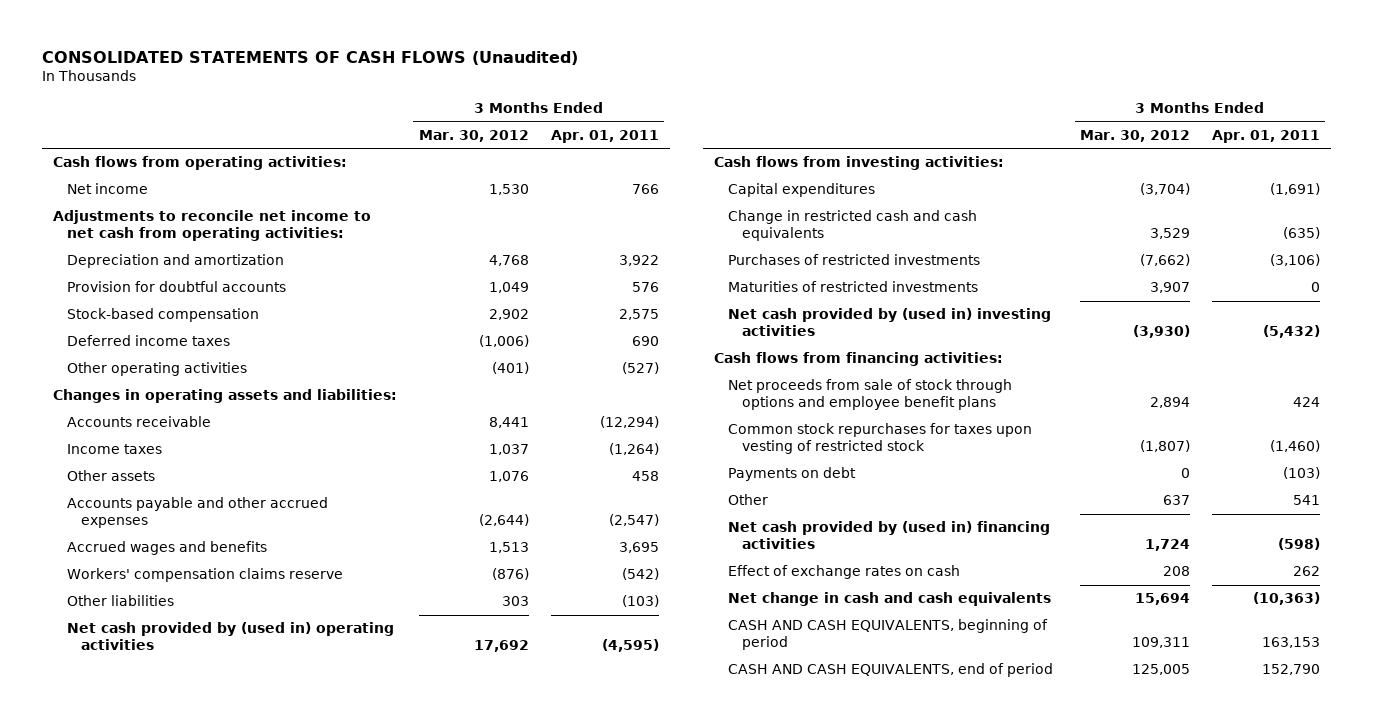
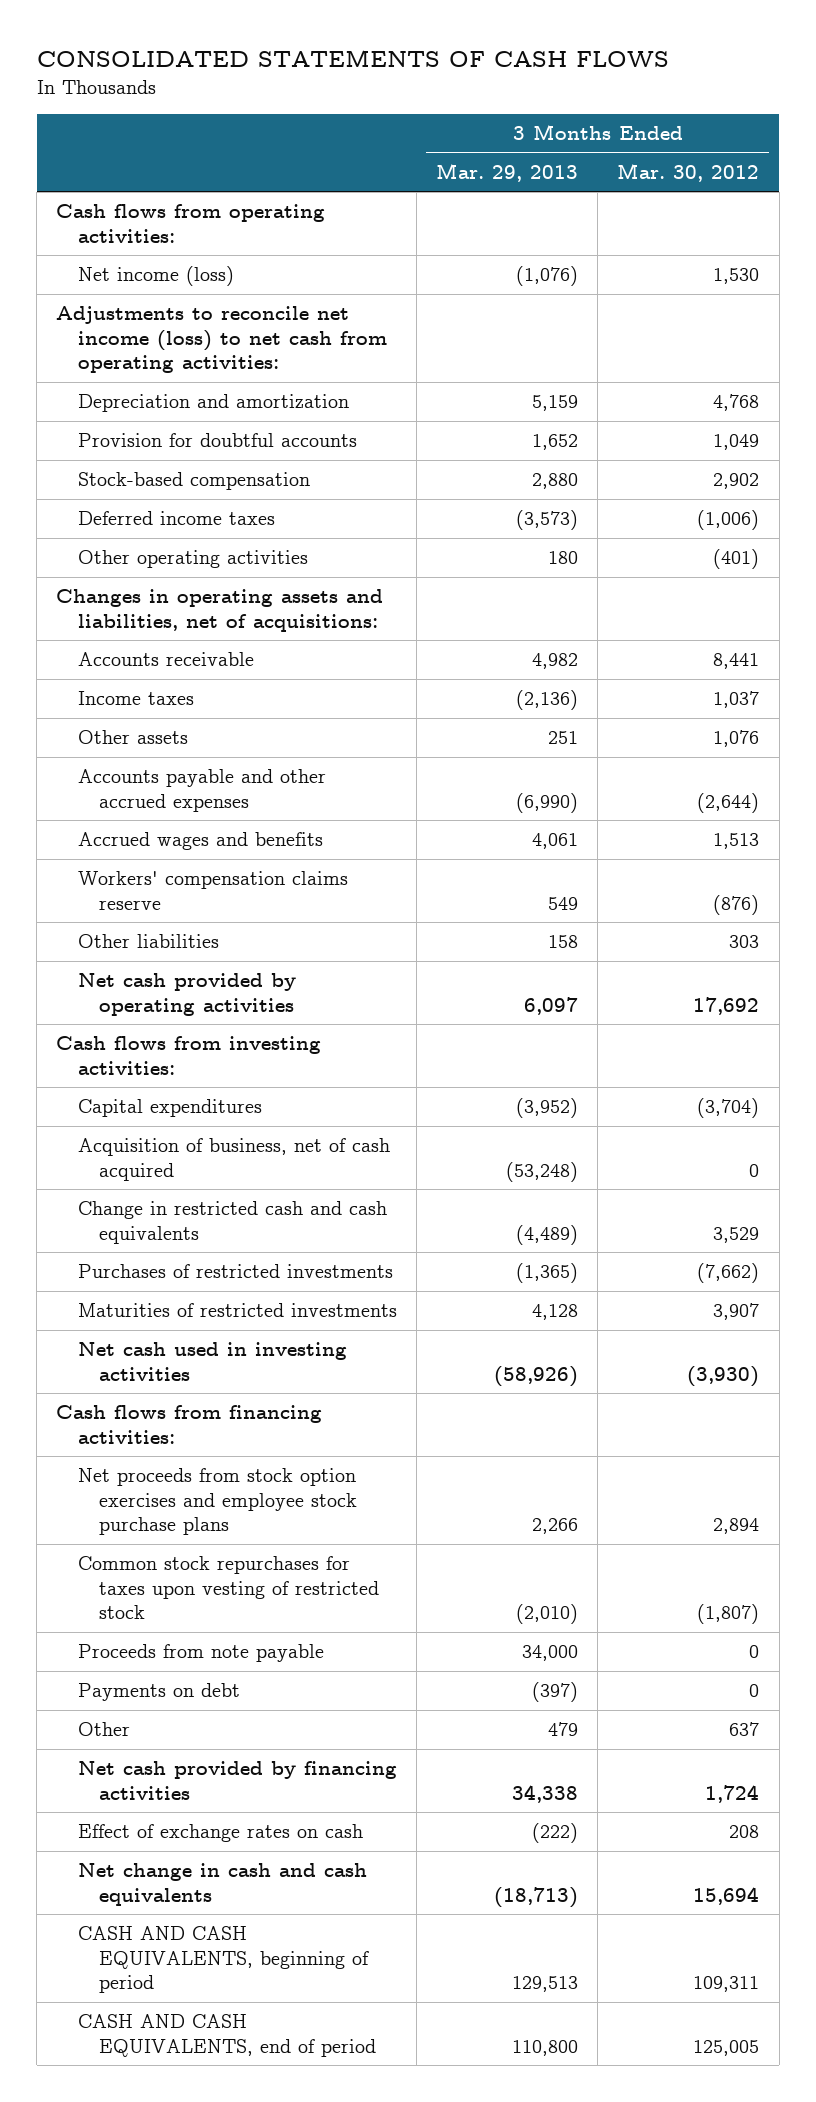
- CONSOLIDATED STATEMENTS OF CASH FLOWS (Unaudited)
+ CONSOLIDATED STATEMENTS OF CASH FLOWS
- | 3 Months Ended Mar. 30, 2012 | 3 Months Ended Apr. 01, 2011
+ | 3 Months Ended Mar. 29, 2013 | 3 Months Ended Mar. 30, 2012
- Net income | 1,530 | 766
- Adjustments to reconcile net income to net cash from operating activities:
+ Net income (loss) | (1,076) | 1,530
+ Adjustments to reconcile net income (loss) to net cash from operating activities:
- Changes in operating assets and liabilities:
+ Changes in operating assets and liabilities, net of acquisitions:
- Net cash provided by (used in) operating activities | 17,692 | (4,595)
+ Net cash provided by operating activities | 6,097 | 17,692
+ Acquisition of business, net of cash acquired | (53,248) | 0
- Net cash provided by (used in) investing activities | (3,930) | (5,432)
+ Net cash used in investing activities | (58,926) | (3,930)
- Net proceeds from sale of stock through options and employee benefit plans | 2,894 | 424
+ Net proceeds from stock option exercises and employee stock purchase plans | 2,266 | 2,894
+ Proceeds from note payable | 34,000 | 0
- Net cash provided by (used in) financing activities | 1,724 | (598)
+ Net cash provided by financing activities | 34,338 | 1,724

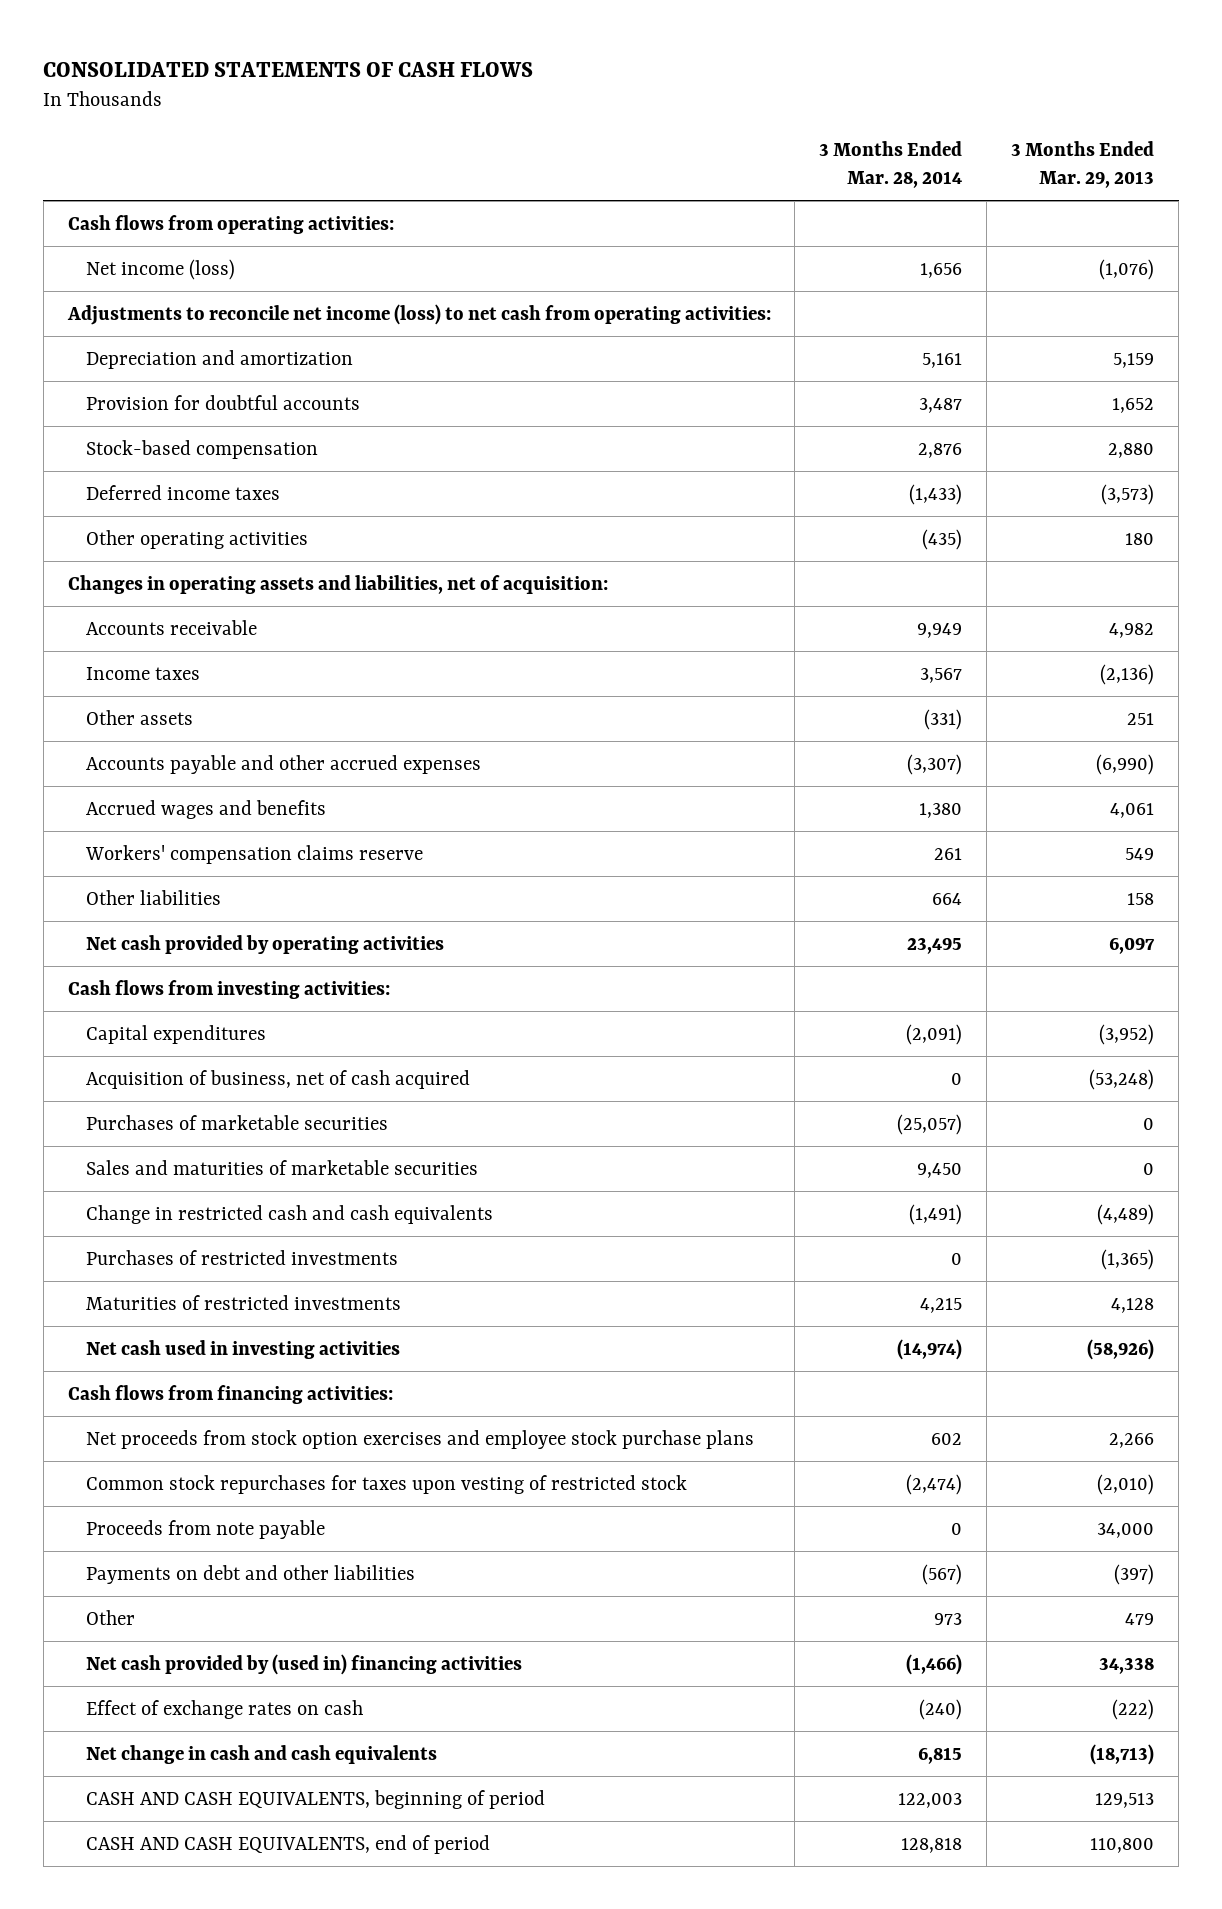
- | 3 Months Ended Mar. 29, 2013 | 3 Months Ended Mar. 30, 2012
+ | 3 Months Ended Mar. 28, 2014 | 3 Months Ended Mar. 29, 2013
- Changes in operating assets and liabilities, net of acquisitions:
+ Changes in operating assets and liabilities, net of acquisition:
+ Purchases of marketable securities | (25,057) | 0
+ Sales and maturities of marketable securities | 9,450 | 0
- Payments on debt | (397) | 0
+ Payments on debt and other liabilities | (567) | (397)
- Net cash provided by financing activities | 34,338 | 1,724
+ Net cash provided by (used in) financing activities | (1,466) | 34,338

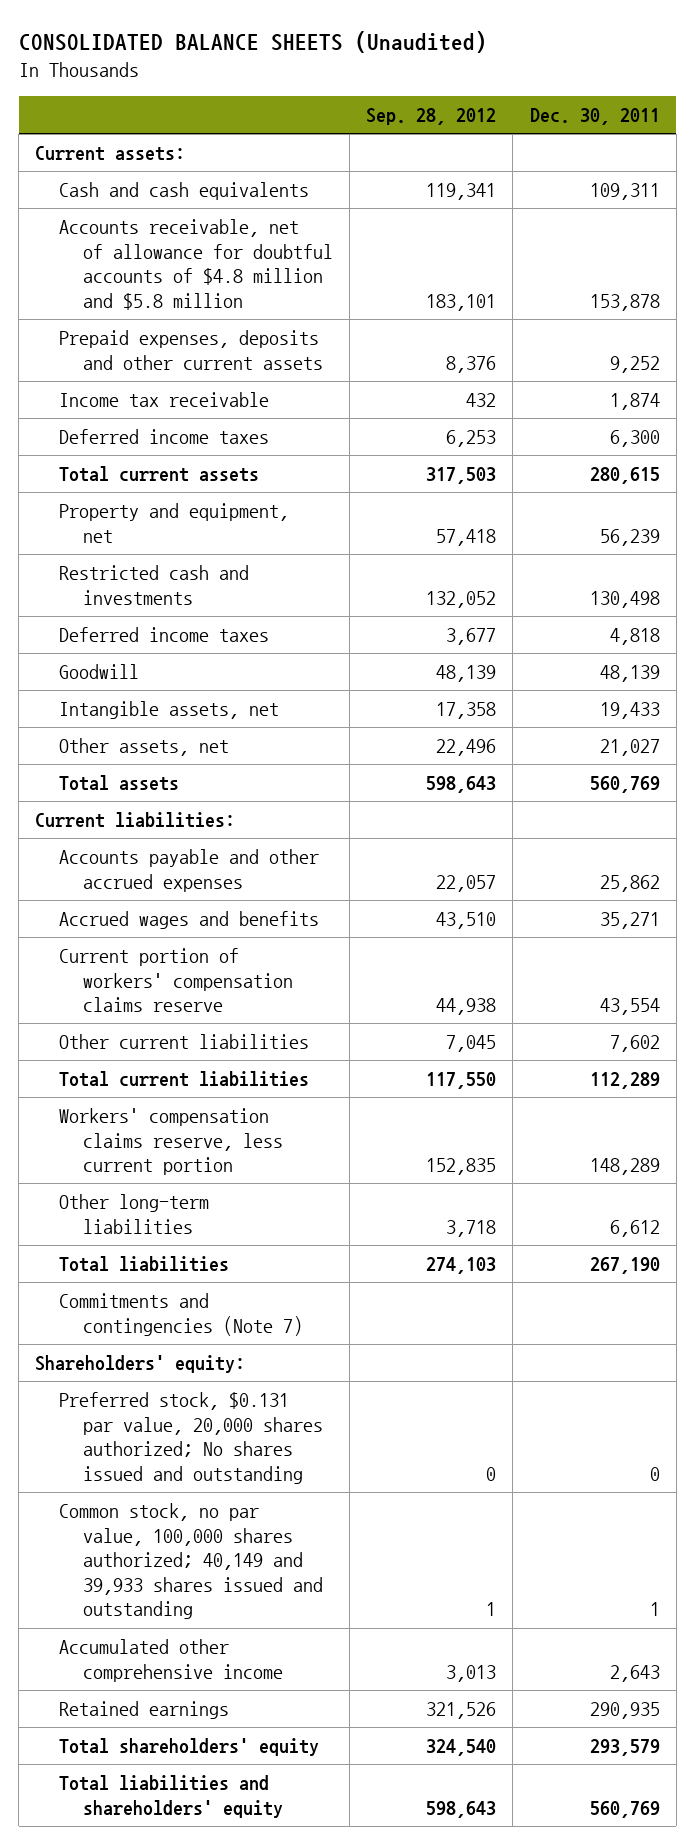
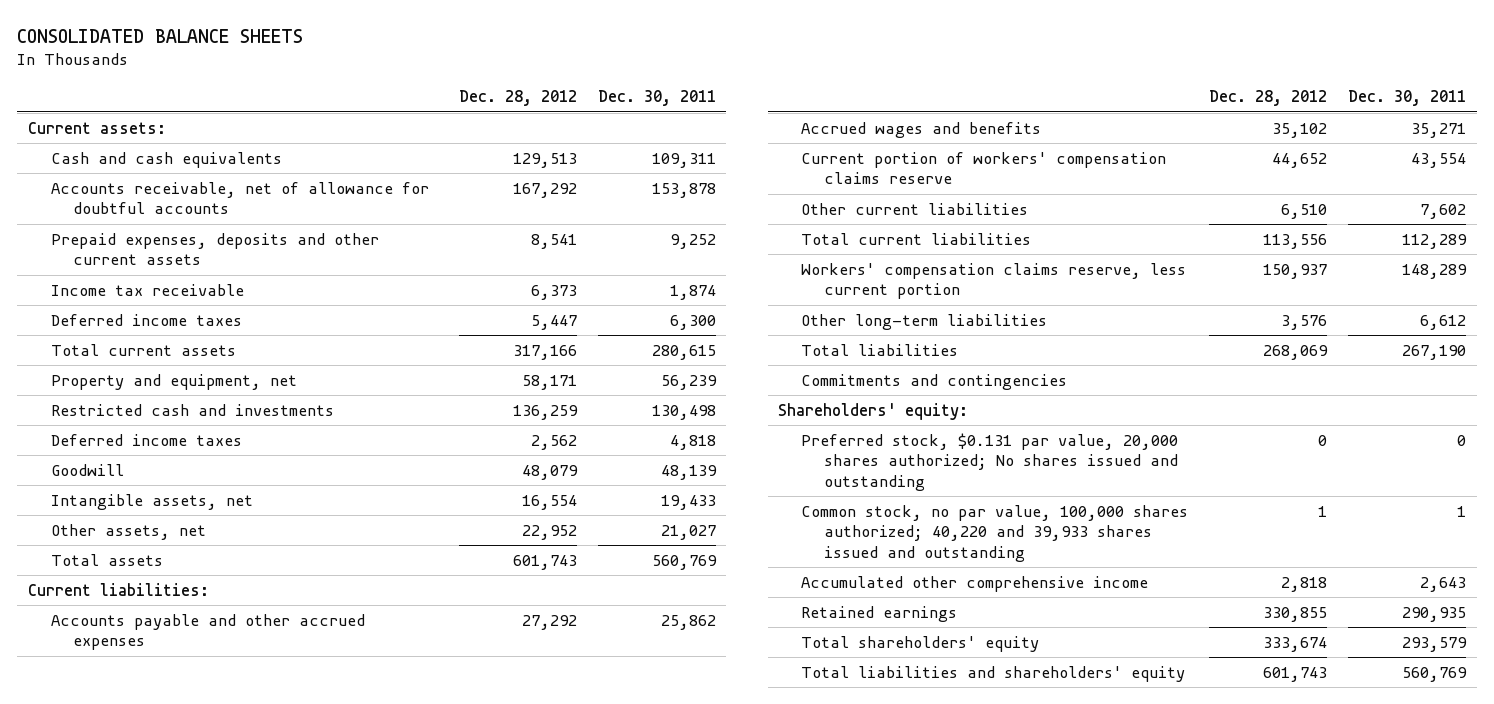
- CONSOLIDATED BALANCE SHEETS (Unaudited)
+ CONSOLIDATED BALANCE SHEETS
- | Sep. 28, 2012 | Dec. 30, 2011
+ | Dec. 28, 2012 | Dec. 30, 2011
- Accounts receivable, net of allowance for doubtful accounts of $4.8 million and $5.8 million | 183,101 | 153,878
+ Accounts receivable, net of allowance for doubtful accounts | 167,292 | 153,878
- Commitments and contingencies (Note 7)
+ Commitments and contingencies
- Common stock, no par value, 100,000 shares authorized; 40,149 and 39,933 shares issued and outstanding | 1 | 1
+ Common stock, no par value, 100,000 shares authorized; 40,220 and 39,933 shares issued and outstanding | 1 | 1

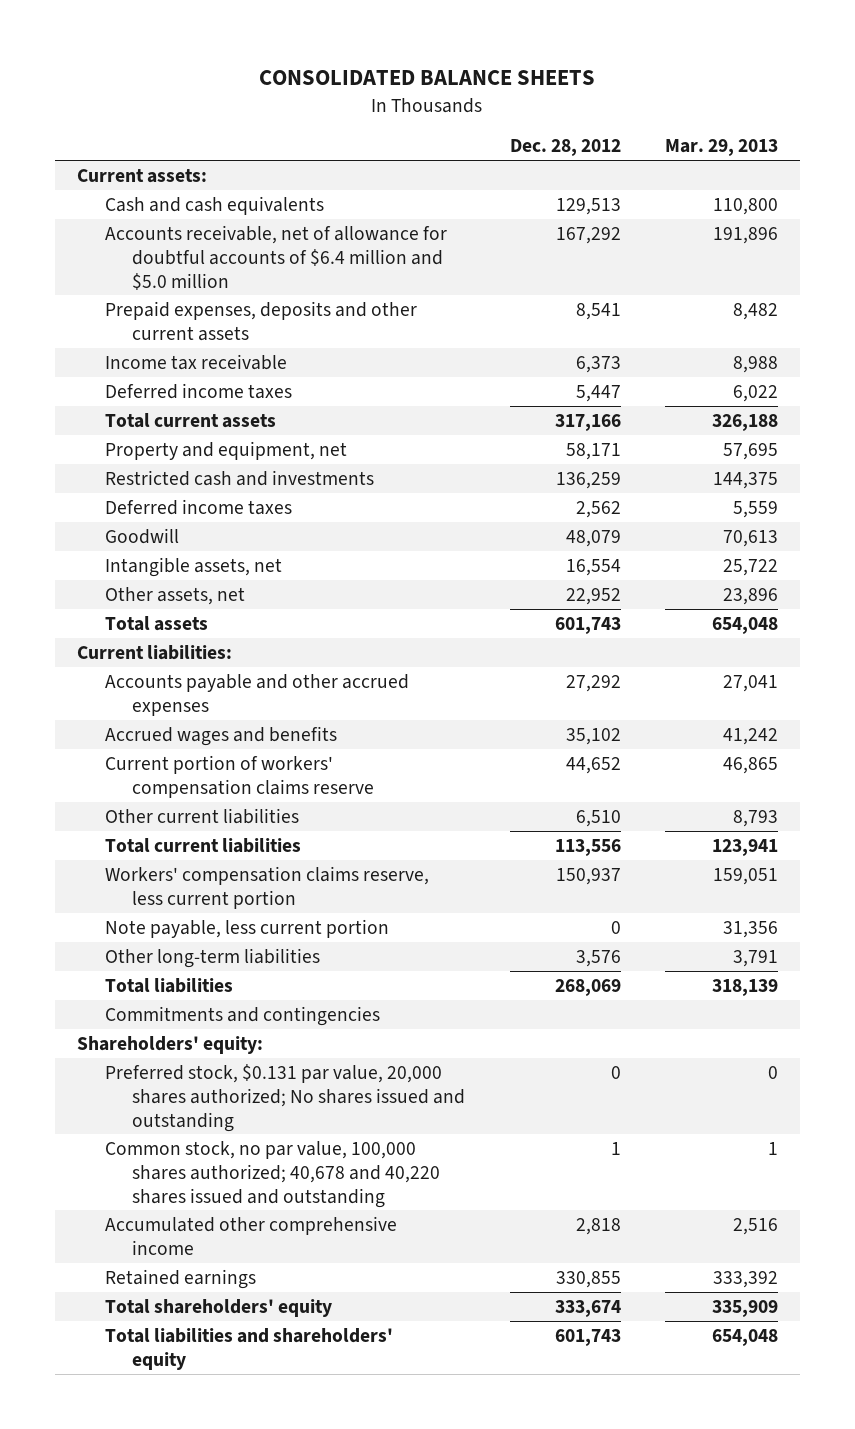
- | Dec. 28, 2012 | Dec. 30, 2011
+ | Dec. 28, 2012 | Mar. 29, 2013
- Accounts receivable, net of allowance for doubtful accounts | 167,292 | 153,878
+ Accounts receivable, net of allowance for doubtful accounts of $6.4 million and $5.0 million | 167,292 | 191,896
+ Note payable, less current portion | 0 | 31,356
- Common stock, no par value, 100,000 shares authorized; 40,220 and 39,933 shares issued and outstanding | 1 | 1
+ Common stock, no par value, 100,000 shares authorized; 40,678 and 40,220 shares issued and outstanding | 1 | 1

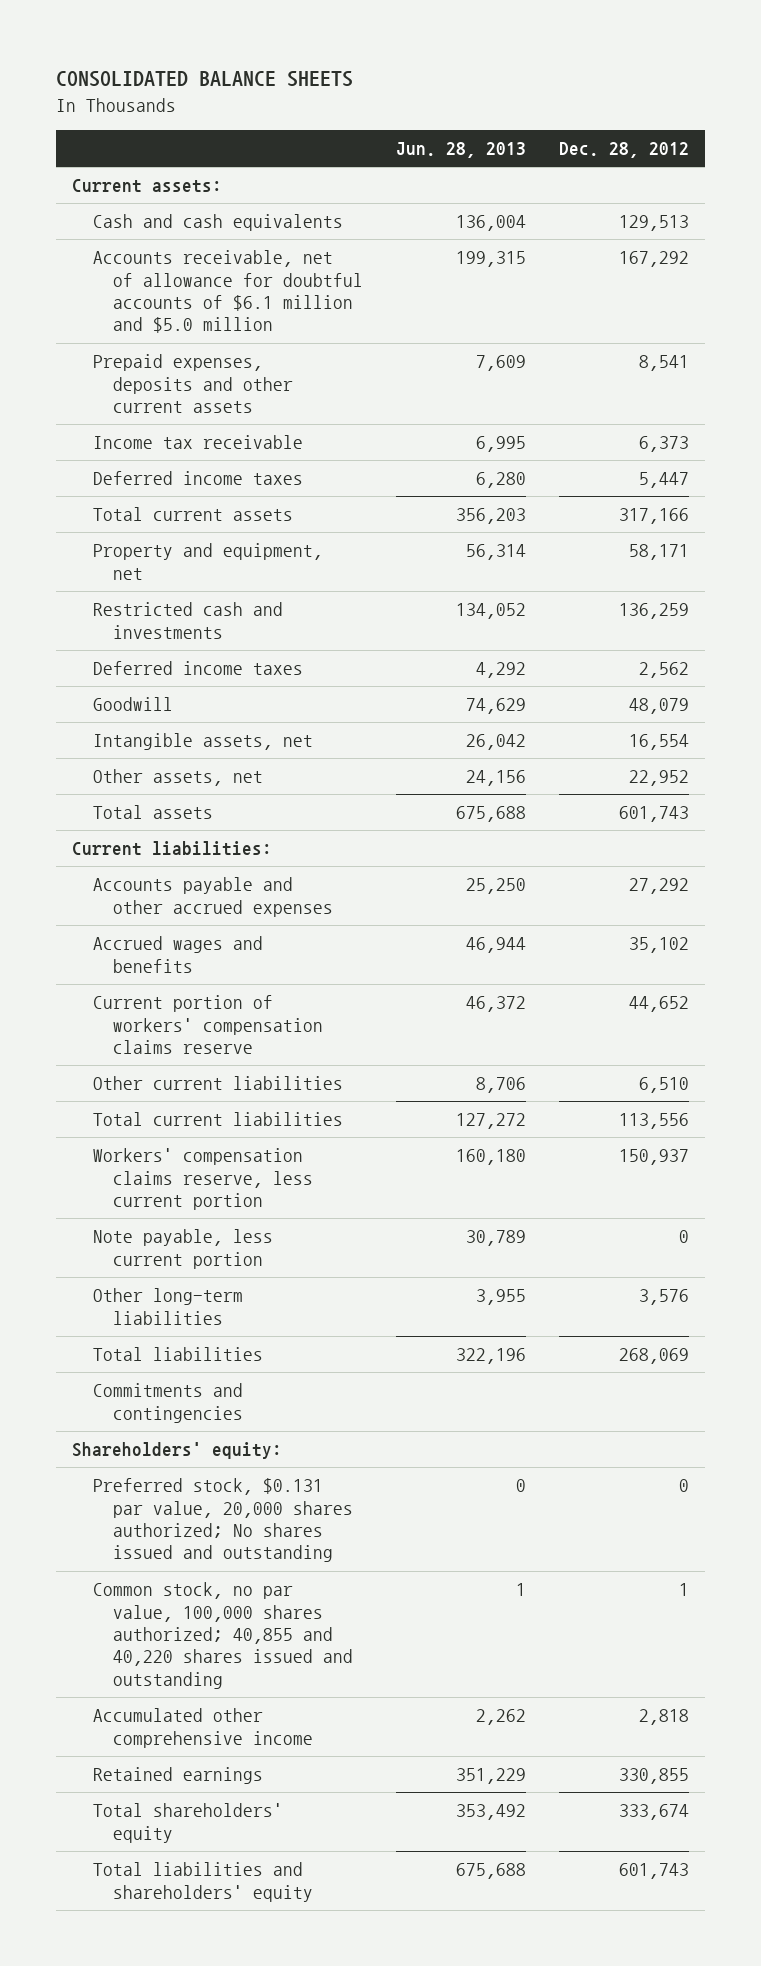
- | Dec. 28, 2012 | Mar. 29, 2013
+ | Jun. 28, 2013 | Dec. 28, 2012
- Accounts receivable, net of allowance for doubtful accounts of $6.4 million and $5.0 million | 167,292 | 191,896
+ Accounts receivable, net of allowance for doubtful accounts of $6.1 million and $5.0 million | 199,315 | 167,292
- Common stock, no par value, 100,000 shares authorized; 40,678 and 40,220 shares issued and outstanding | 1 | 1
+ Common stock, no par value, 100,000 shares authorized; 40,855 and 40,220 shares issued and outstanding | 1 | 1

